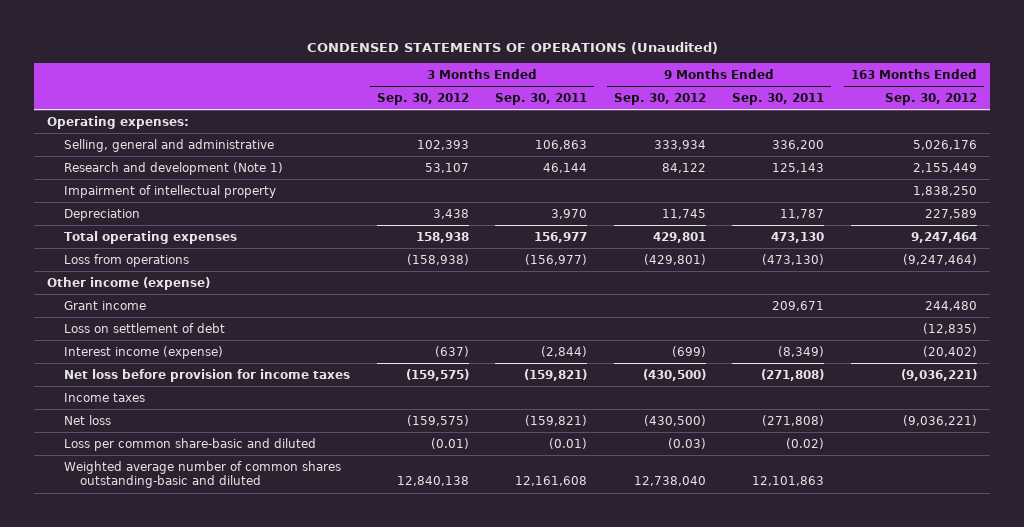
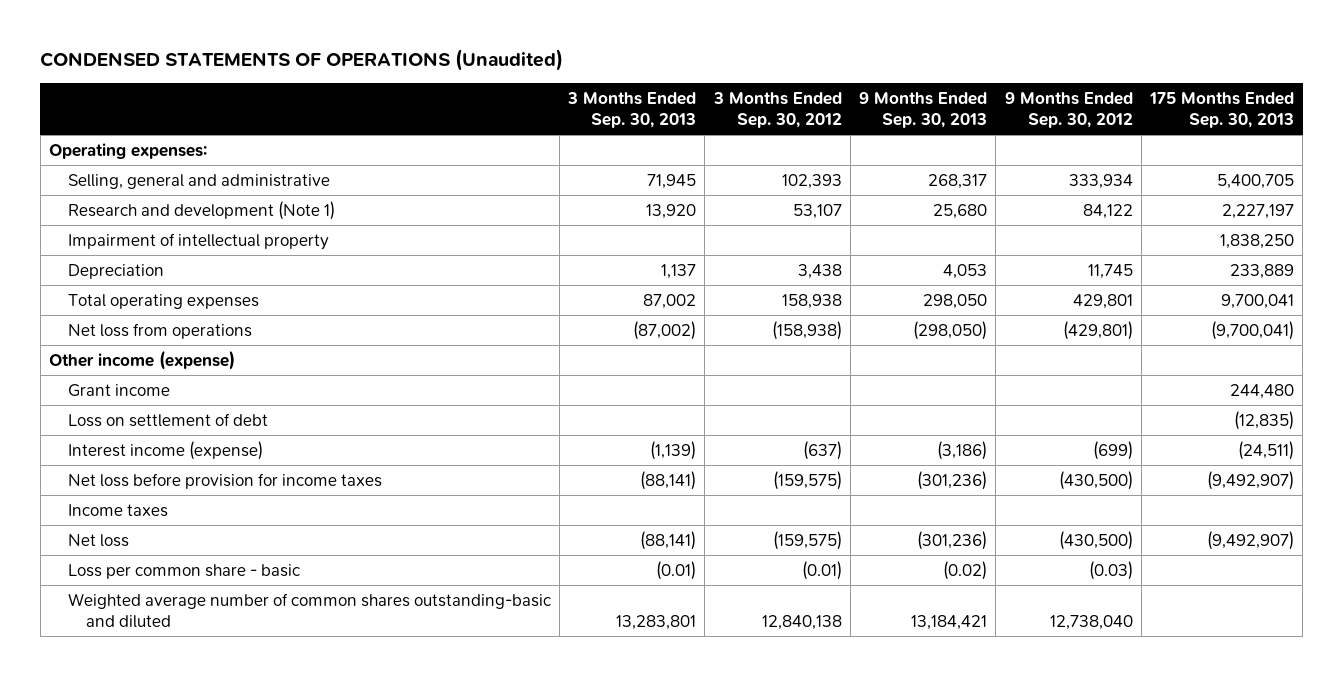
- | 3 Months Ended Sep. 30, 2012 | 3 Months Ended Sep. 30, 2011 | 9 Months Ended Sep. 30, 2012 | 9 Months Ended Sep. 30, 2011 | 163 Months Ended Sep. 30, 2012
+ | 3 Months Ended Sep. 30, 2013 | 3 Months Ended Sep. 30, 2012 | 9 Months Ended Sep. 30, 2013 | 9 Months Ended Sep. 30, 2012 | 175 Months Ended Sep. 30, 2013
- Loss from operations | (158,938) | (156,977) | (429,801) | (473,130) | (9,247,464)
+ Net loss from operations | (87,002) | (158,938) | (298,050) | (429,801) | (9,700,041)
- Loss per common share-basic and diluted | (0.01) | (0.01) | (0.03) | (0.02) |
+ Loss per common share - basic | (0.01) | (0.01) | (0.02) | (0.03) |

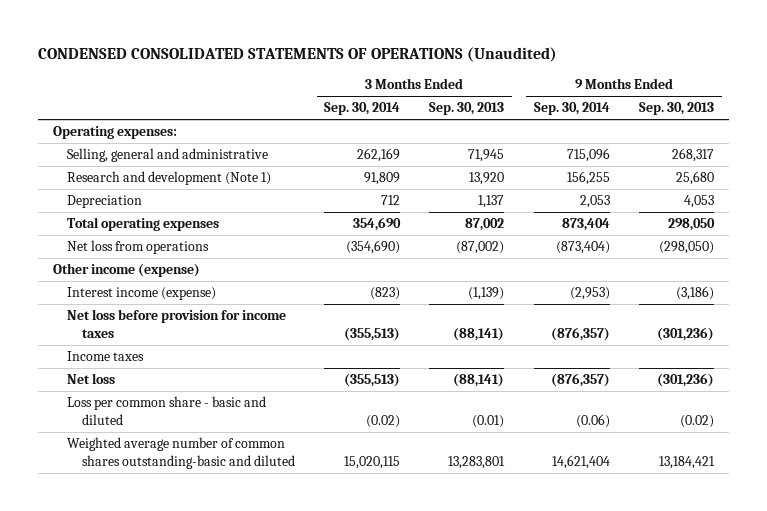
- CONDENSED STATEMENTS OF OPERATIONS (Unaudited)
+ CONDENSED CONSOLIDATED STATEMENTS OF OPERATIONS (Unaudited)
- | 3 Months Ended Sep. 30, 2013 | 3 Months Ended Sep. 30, 2012 | 9 Months Ended Sep. 30, 2013 | 9 Months Ended Sep. 30, 2012 | 175 Months Ended Sep. 30, 2013
+ | 3 Months Ended Sep. 30, 2014 | 3 Months Ended Sep. 30, 2013 | 9 Months Ended Sep. 30, 2014 | 9 Months Ended Sep. 30, 2013
- Impairment of intellectual property | | | | | 1,838,250
- Grant income | | | | | 244,480
- Loss on settlement of debt | | | | | (12,835)
- Loss per common share - basic | (0.01) | (0.01) | (0.02) | (0.03) |
+ Loss per common share - basic and diluted | (0.02) | (0.01) | (0.06) | (0.02)

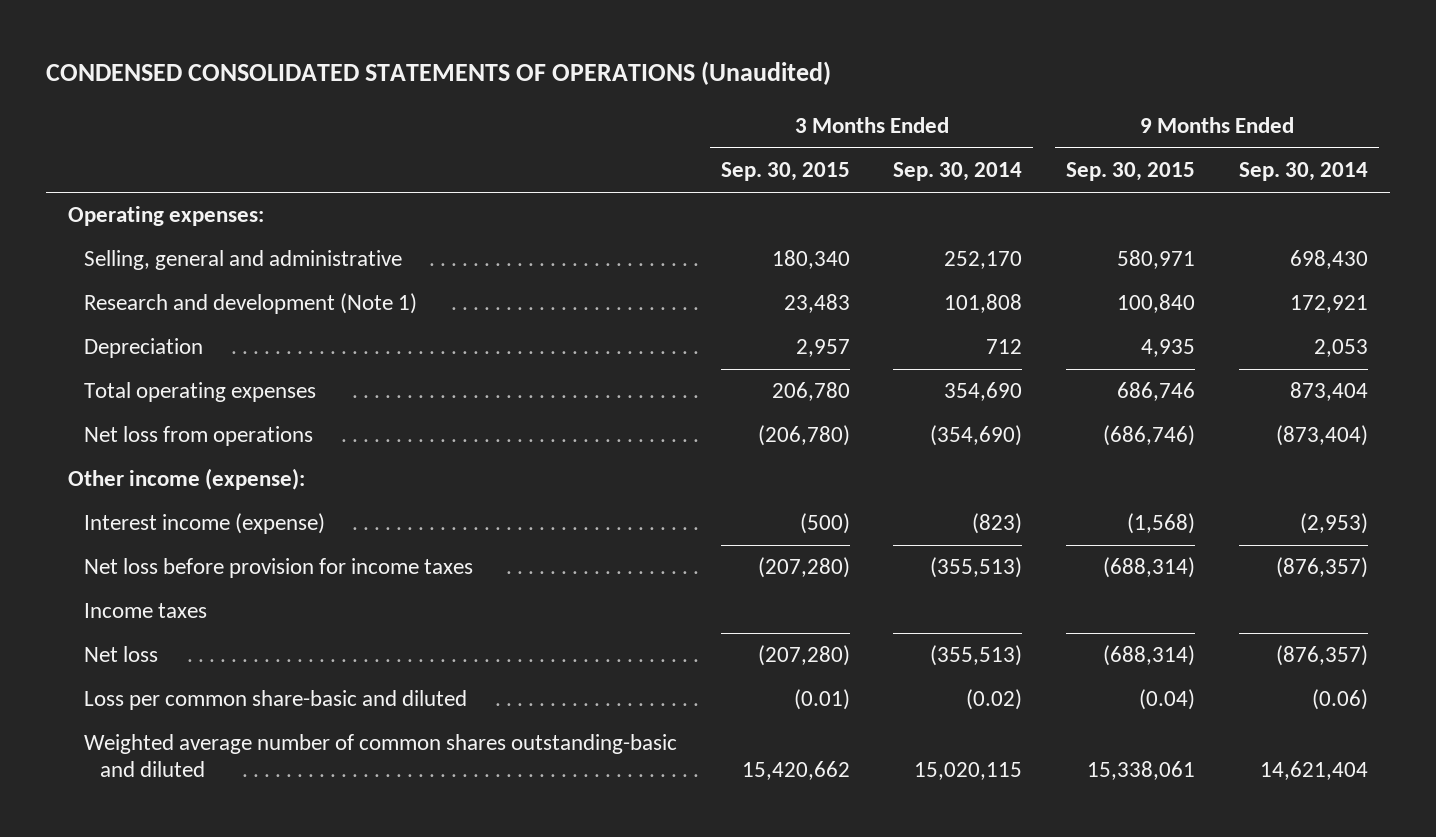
- | 3 Months Ended Sep. 30, 2014 | 3 Months Ended Sep. 30, 2013 | 9 Months Ended Sep. 30, 2014 | 9 Months Ended Sep. 30, 2013
+ | 3 Months Ended Sep. 30, 2015 | 3 Months Ended Sep. 30, 2014 | 9 Months Ended Sep. 30, 2015 | 9 Months Ended Sep. 30, 2014
- Selling, general and administrative | 262,169 | 71,945 | 715,096 | 268,317
- Research and development (Note 1) | 91,809 | 13,920 | 156,255 | 25,680
+ Selling, general and administrative | 180,340 | 252,170 | 580,971 | 698,430
+ Research and development (Note 1) | 23,483 | 101,808 | 100,840 | 172,921
- Other income (expense)
+ Other income (expense):
- Loss per common share - basic and diluted | (0.02) | (0.01) | (0.06) | (0.02)
+ Loss per common share-basic and diluted | (0.01) | (0.02) | (0.04) | (0.06)

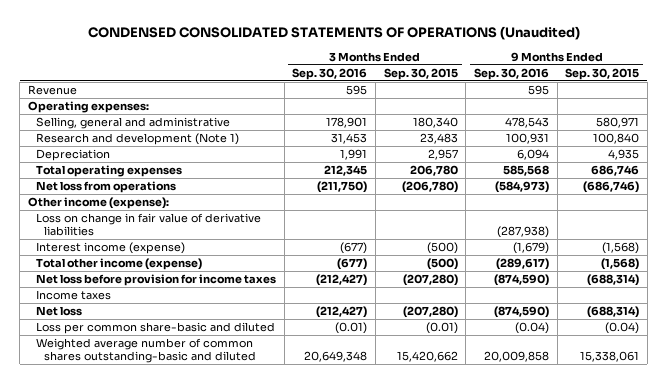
- | 3 Months Ended Sep. 30, 2015 | 3 Months Ended Sep. 30, 2014 | 9 Months Ended Sep. 30, 2015 | 9 Months Ended Sep. 30, 2014
+ | 3 Months Ended Sep. 30, 2016 | 3 Months Ended Sep. 30, 2015 | 9 Months Ended Sep. 30, 2016 | 9 Months Ended Sep. 30, 2015
+ Revenue | 595 | | 595 |
+ Loss on change in fair value of derivative liabilities | | | (287,938) |
+ Total other income (expense) | (677) | (500) | (289,617) | (1,568)

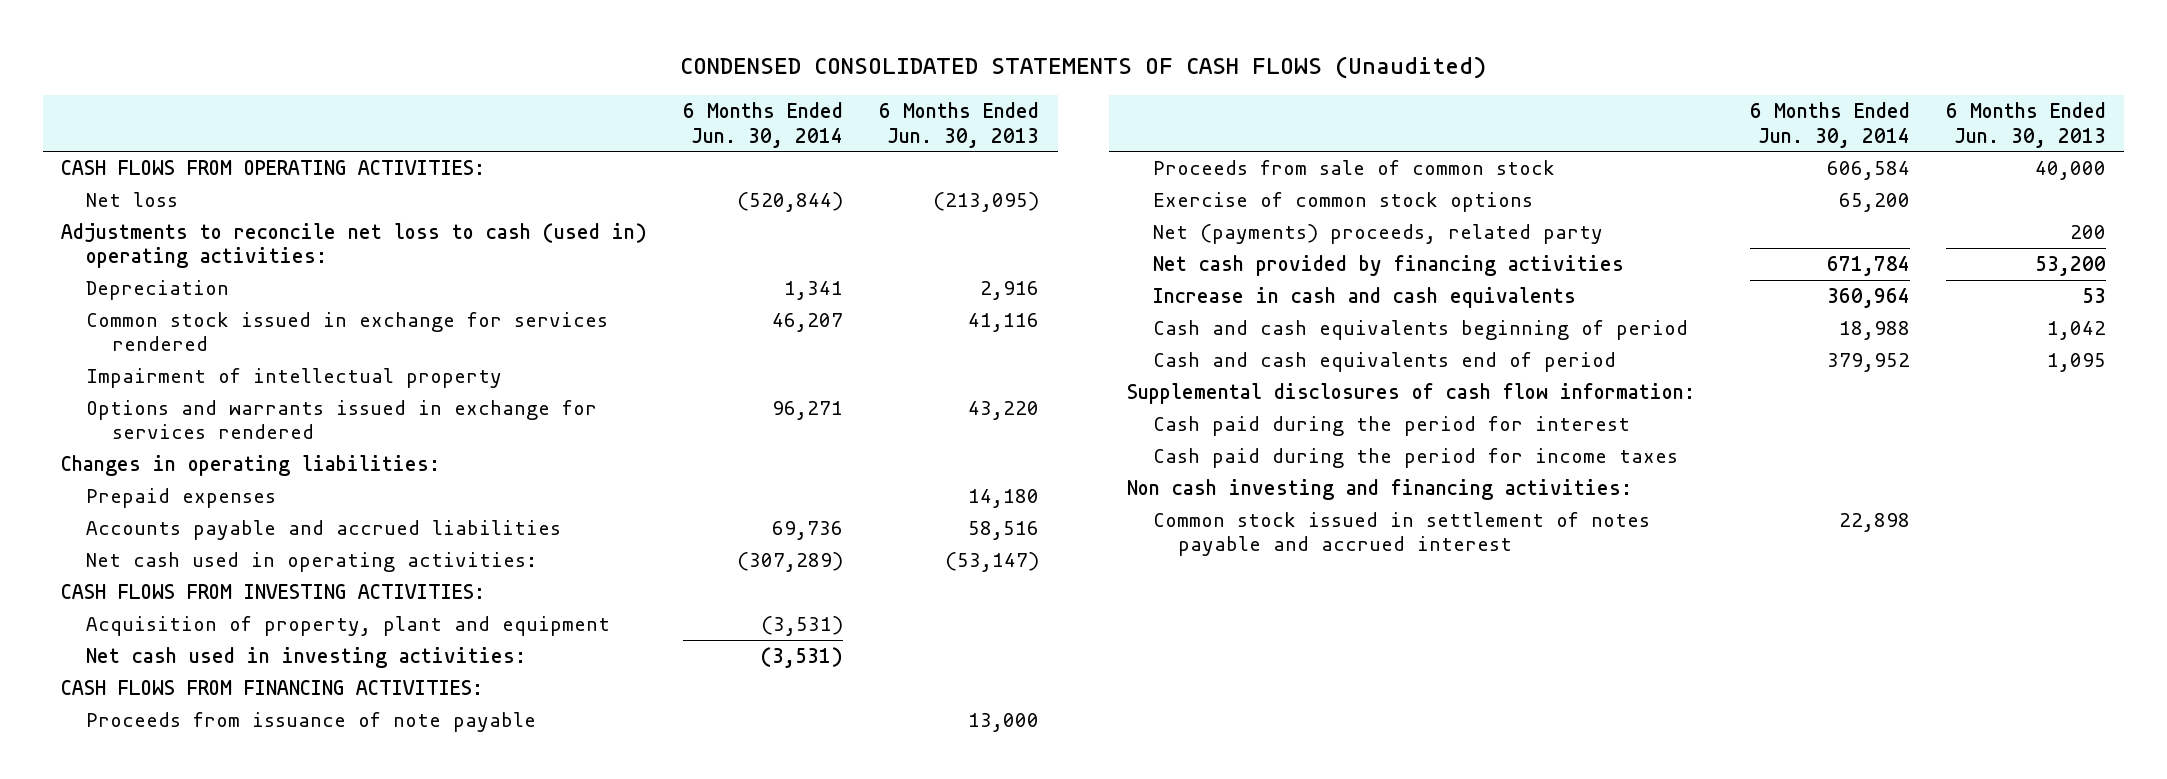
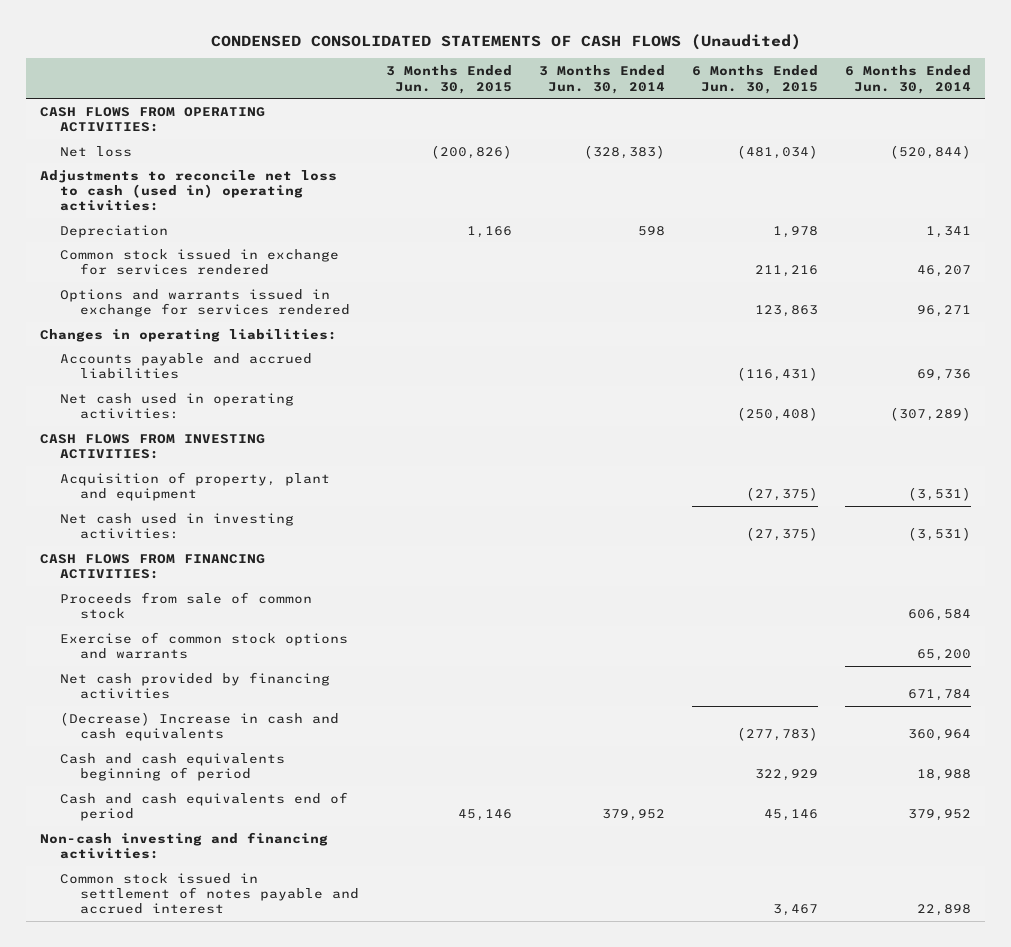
- | 6 Months Ended Jun. 30, 2014 | 6 Months Ended Jun. 30, 2013
+ | 3 Months Ended Jun. 30, 2015 | 3 Months Ended Jun. 30, 2014 | 6 Months Ended Jun. 30, 2015 | 6 Months Ended Jun. 30, 2014
- Impairment of intellectual property
- Prepaid expenses | | 14,180
- Proceeds from issuance of note payable | | 13,000
- Exercise of common stock options | 65,200 |
- Net (payments) proceeds, related party | | 200
+ Exercise of common stock options and warrants | | | | 65,200
- Increase in cash and cash equivalents | 360,964 | 53
+ (Decrease) Increase in cash and cash equivalents | | | (277,783) | 360,964
- Supplemental disclosures of cash flow information:
- Cash paid during the period for interest
- Cash paid during the period for income taxes
- Non cash investing and financing activities:
+ Non-cash investing and financing activities:

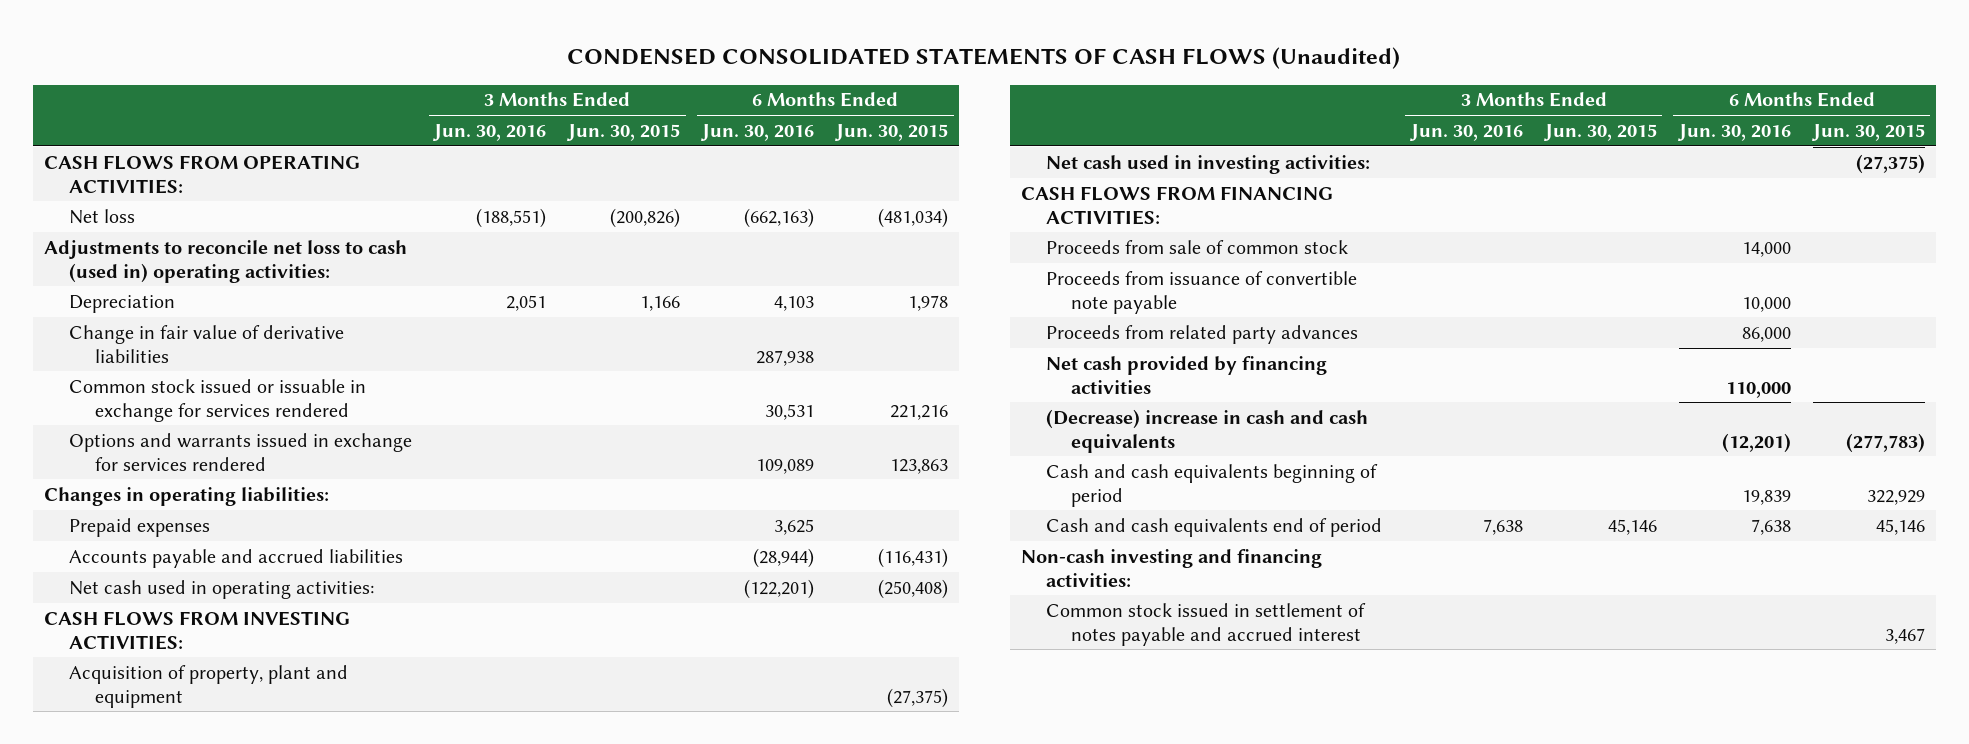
- | 3 Months Ended Jun. 30, 2015 | 3 Months Ended Jun. 30, 2014 | 6 Months Ended Jun. 30, 2015 | 6 Months Ended Jun. 30, 2014
+ | 3 Months Ended Jun. 30, 2016 | 3 Months Ended Jun. 30, 2015 | 6 Months Ended Jun. 30, 2016 | 6 Months Ended Jun. 30, 2015
- Common stock issued in exchange for services rendered | | | 211,216 | 46,207
+ Change in fair value of derivative liabilities | | | 287,938 |
+ Common stock issued or issuable in exchange for services rendered | | | 30,531 | 221,216
+ Prepaid expenses | | | 3,625 |
- Exercise of common stock options and warrants | | | | 65,200
+ Proceeds from issuance of convertible note payable | | | 10,000 |
+ Proceeds from related party advances | | | 86,000 |
- (Decrease) Increase in cash and cash equivalents | | | (277,783) | 360,964
+ (Decrease) increase in cash and cash equivalents | | | (12,201) | (277,783)

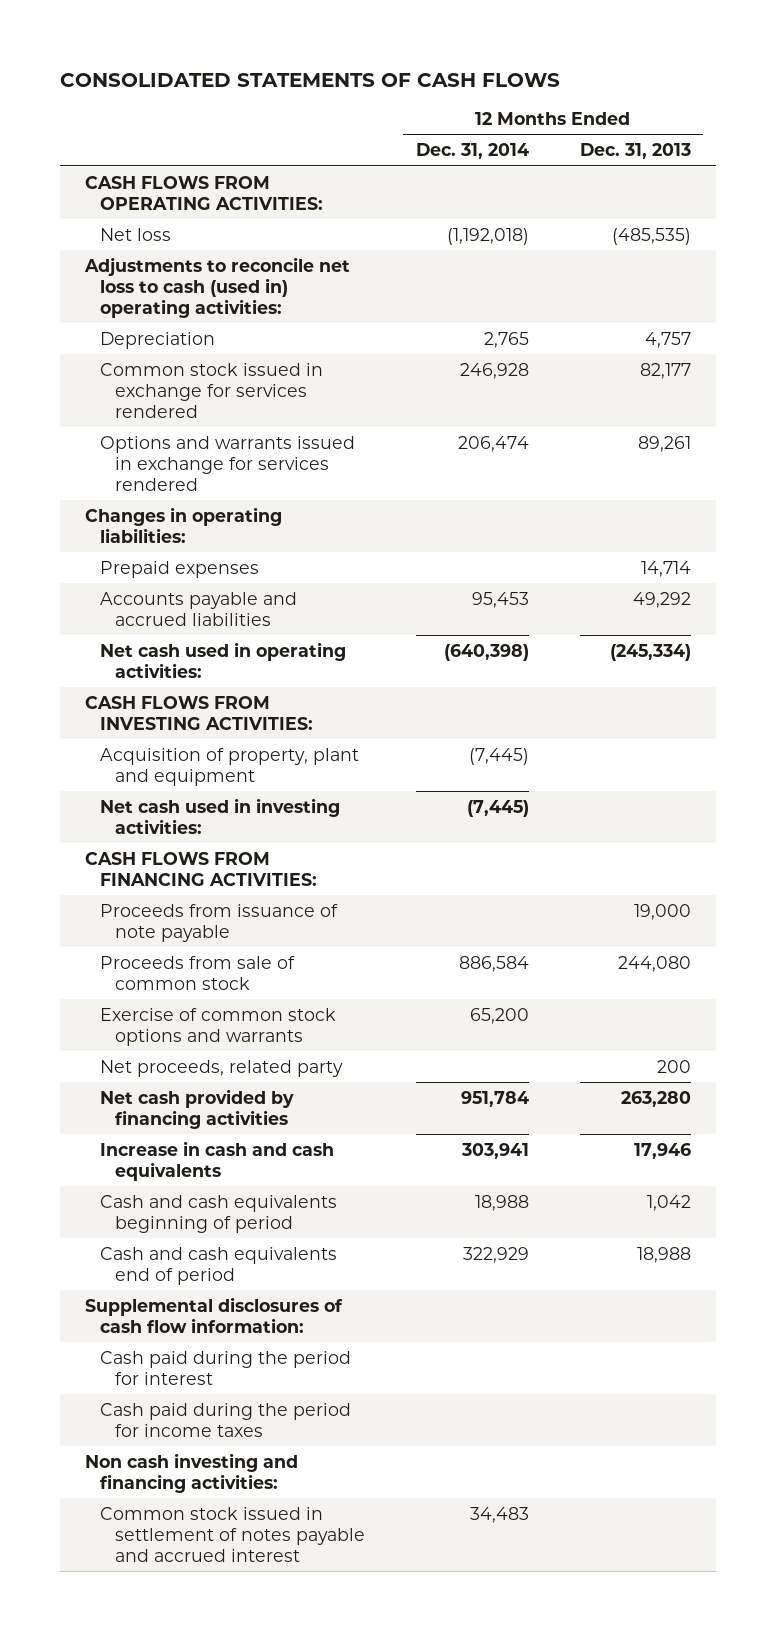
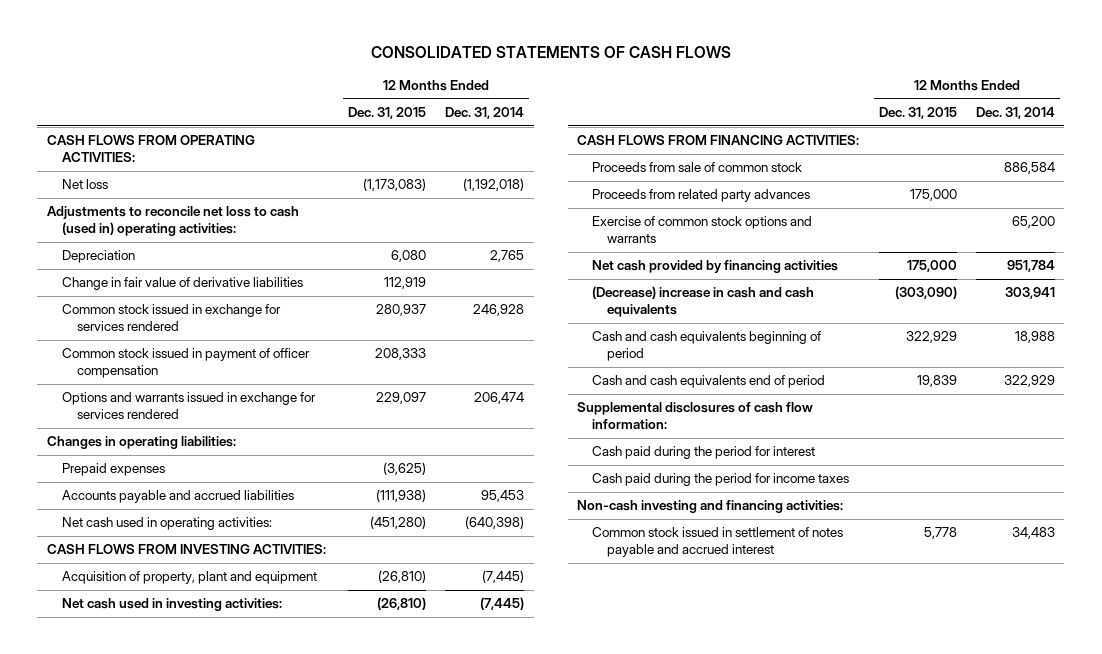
- | 12 Months Ended Dec. 31, 2014 | 12 Months Ended Dec. 31, 2013
+ | 12 Months Ended Dec. 31, 2015 | 12 Months Ended Dec. 31, 2014
+ Change in fair value of derivative liabilities | 112,919 |
+ Common stock issued in payment of officer compensation | 208,333 |
- Proceeds from issuance of note payable | | 19,000
+ Proceeds from related party advances | 175,000 |
- Net proceeds, related party | | 200
- Increase in cash and cash equivalents | 303,941 | 17,946
+ (Decrease) increase in cash and cash equivalents | (303,090) | 303,941
- Non cash investing and financing activities:
+ Non-cash investing and financing activities:

